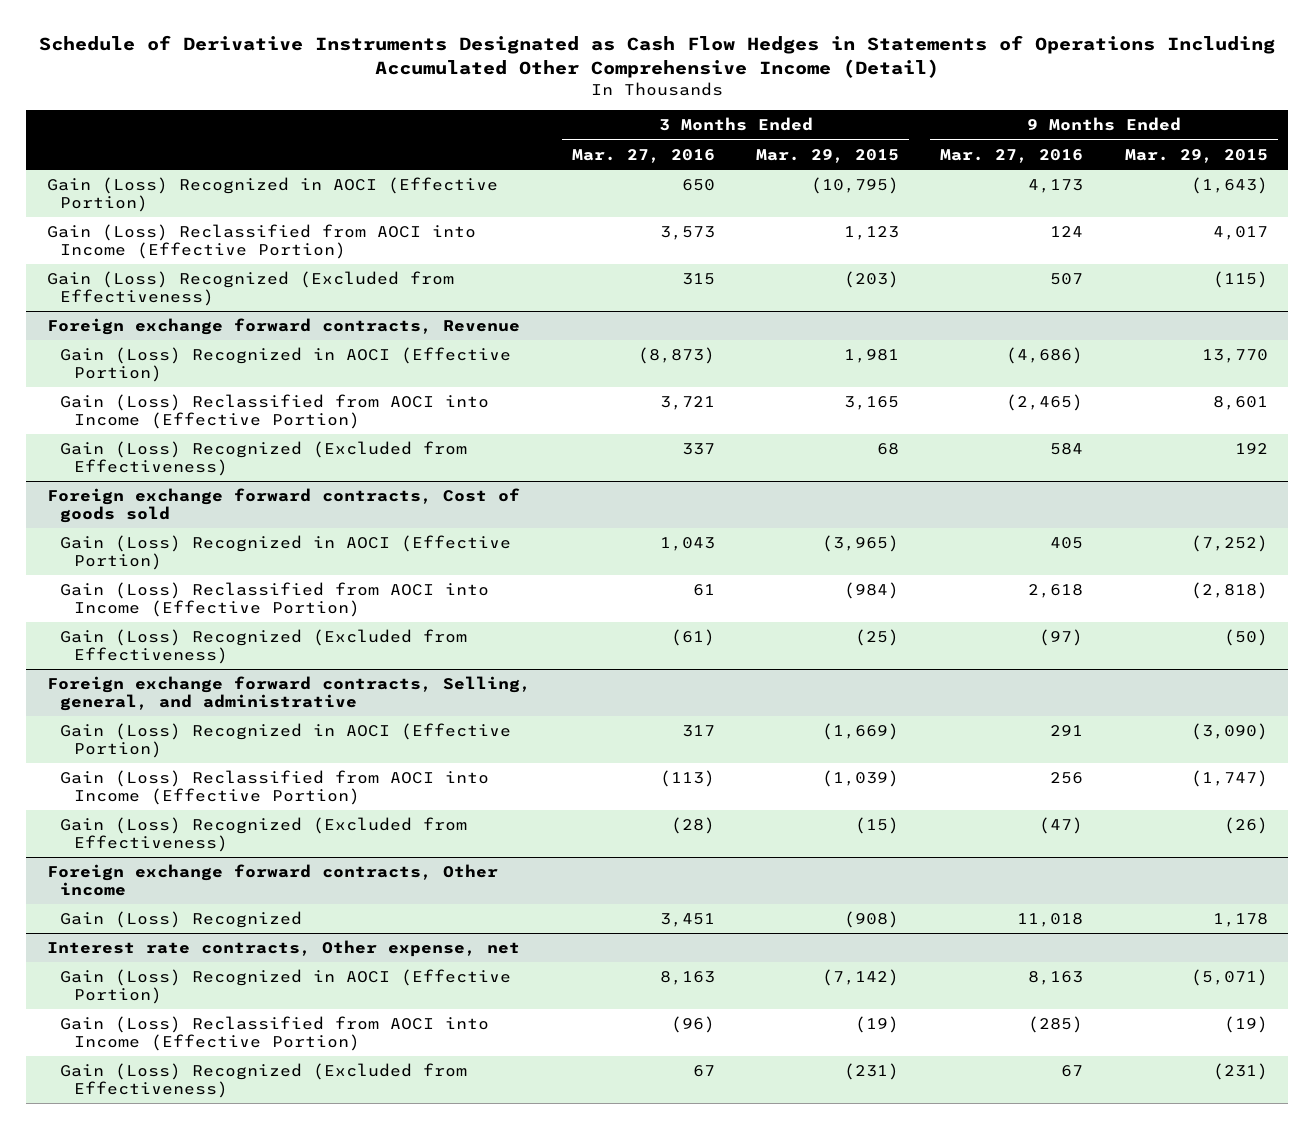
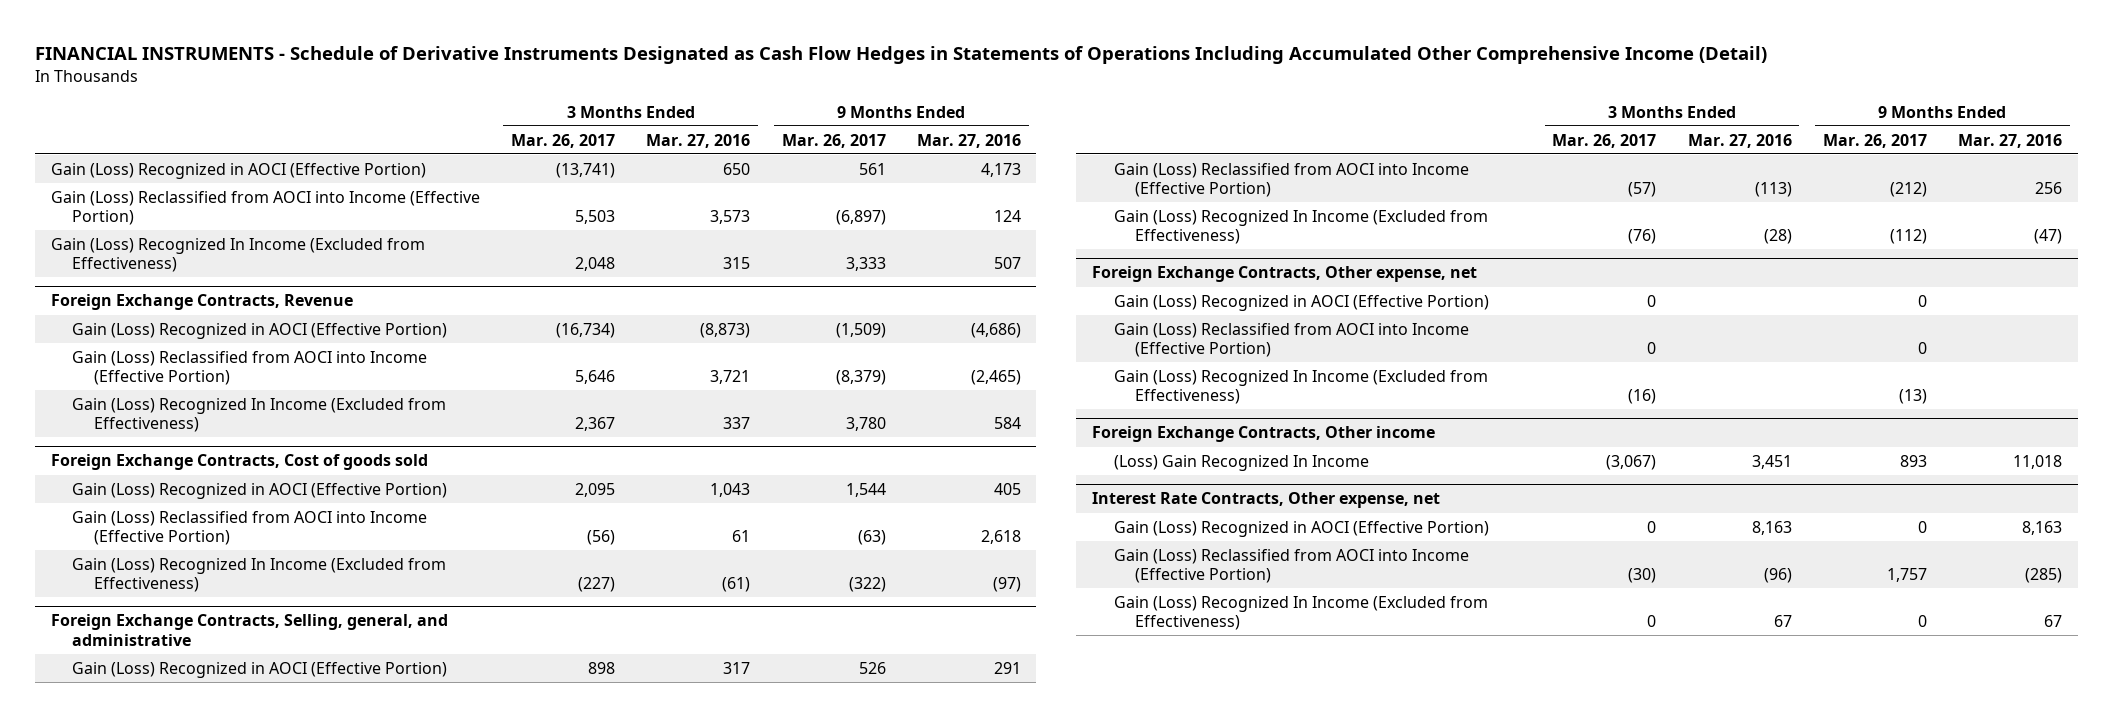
- Schedule of Derivative Instruments Designated as Cash Flow Hedges in Statements of Operations Including Accumulated Other Comprehensive Income (Detail)
+ FINANCIAL INSTRUMENTS - Schedule of Derivative Instruments Designated as Cash Flow Hedges in Statements of Operations Including Accumulated Other Comprehensive Income (Detail)
- | 3 Months Ended Mar. 27, 2016 | 3 Months Ended Mar. 29, 2015 | 9 Months Ended Mar. 27, 2016 | 9 Months Ended Mar. 29, 2015
+ | 3 Months Ended Mar. 26, 2017 | 3 Months Ended Mar. 27, 2016 | 9 Months Ended Mar. 26, 2017 | 9 Months Ended Mar. 27, 2016
- Gain (Loss) Recognized (Excluded from Effectiveness) | 315 | (203) | 507 | (115)
- Foreign exchange forward contracts, Revenue
+ Gain (Loss) Recognized In Income (Excluded from Effectiveness) | 2,048 | 315 | 3,333 | 507
+ Foreign Exchange Contracts, Revenue
- Gain (Loss) Recognized (Excluded from Effectiveness) | 337 | 68 | 584 | 192
- Foreign exchange forward contracts, Cost of goods sold
+ Gain (Loss) Recognized In Income (Excluded from Effectiveness) | 2,367 | 337 | 3,780 | 584
+ Foreign Exchange Contracts, Cost of goods sold
- Gain (Loss) Recognized (Excluded from Effectiveness) | (61) | (25) | (97) | (50)
- Foreign exchange forward contracts, Selling, general, and administrative
+ Gain (Loss) Recognized In Income (Excluded from Effectiveness) | (227) | (61) | (322) | (97)
+ Foreign Exchange Contracts, Selling, general, and administrative
- Gain (Loss) Recognized (Excluded from Effectiveness) | (28) | (15) | (47) | (26)
- Foreign exchange forward contracts, Other income
- Gain (Loss) Recognized | 3,451 | (908) | 11,018 | 1,178
- Interest rate contracts, Other expense, net
+ Gain (Loss) Recognized In Income (Excluded from Effectiveness) | (76) | (28) | (112) | (47)
+ Foreign Exchange Contracts, Other expense, net
+ Gain (Loss) Recognized in AOCI (Effective Portion) | 0 | | 0 |
+ Gain (Loss) Reclassified from AOCI into Income (Effective Portion) | 0 | | 0 |
+ Gain (Loss) Recognized In Income (Excluded from Effectiveness) | (16) | | (13) |
+ Foreign Exchange Contracts, Other income
+ (Loss) Gain Recognized In Income | (3,067) | 3,451 | 893 | 11,018
+ Interest Rate Contracts, Other expense, net
- Gain (Loss) Recognized (Excluded from Effectiveness) | 67 | (231) | 67 | (231)
+ Gain (Loss) Recognized In Income (Excluded from Effectiveness) | 0 | 67 | 0 | 67

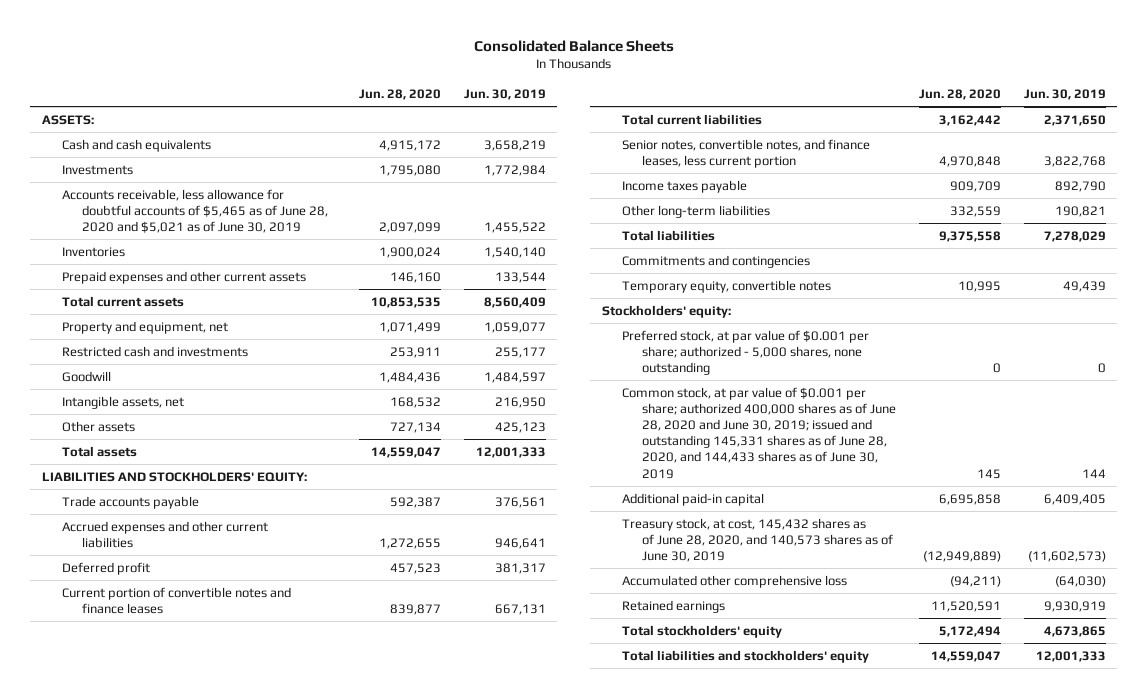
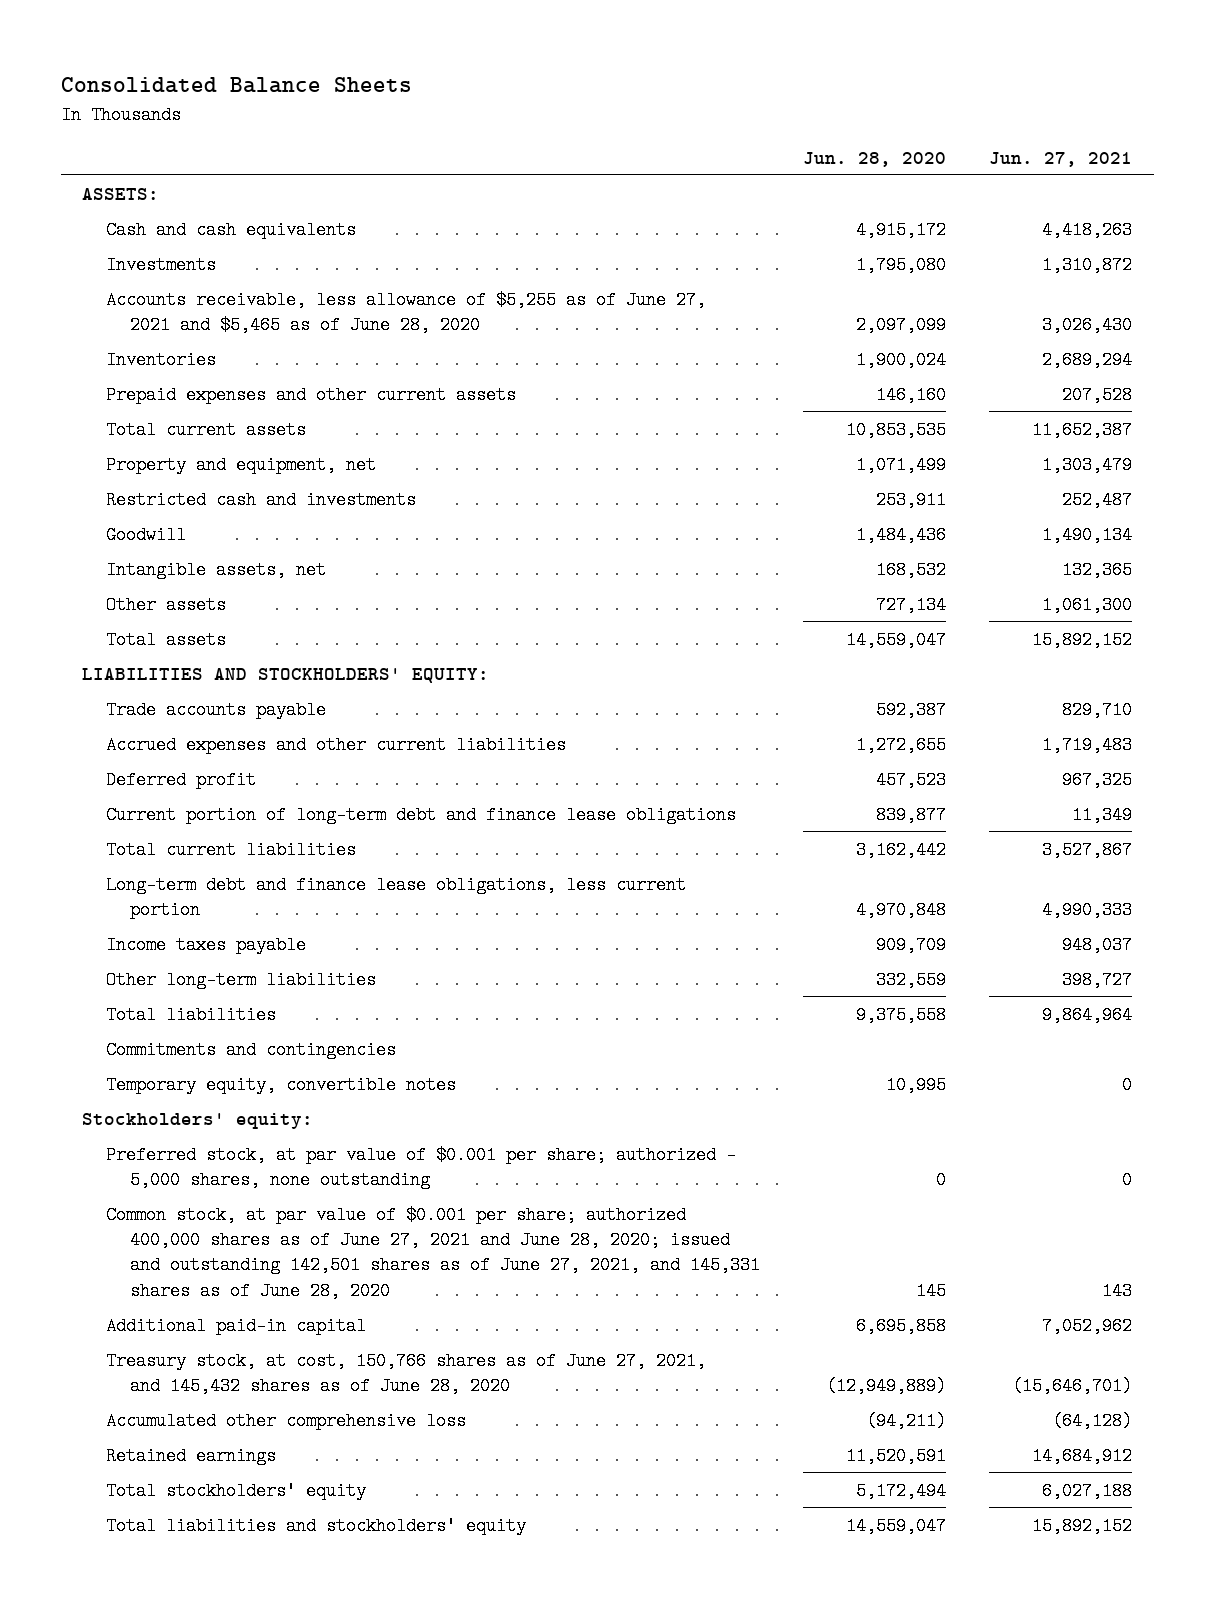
- | Jun. 28, 2020 | Jun. 30, 2019
+ | Jun. 28, 2020 | Jun. 27, 2021
- Accounts receivable, less allowance for doubtful accounts of $5,465 as of June 28, 2020 and $5,021 as of June 30, 2019 | 2,097,099 | 1,455,522
+ Accounts receivable, less allowance of $5,255 as of June 27, 2021 and $5,465 as of June 28, 2020 | 2,097,099 | 3,026,430
- Current portion of convertible notes and finance leases | 839,877 | 667,131
+ Current portion of long-term debt and finance lease obligations | 839,877 | 11,349
- Senior notes, convertible notes, and finance leases, less current portion | 4,970,848 | 3,822,768
+ Long-term debt and finance lease obligations, less current portion | 4,970,848 | 4,990,333
- Common stock, at par value of $0.001 per share; authorized 400,000 shares as of June 28, 2020 and June 30, 2019; issued and outstanding 145,331 shares as of June 28, 2020, and 144,433 shares as of June 30, 2019 | 145 | 144
+ Common stock, at par value of $0.001 per share; authorized 400,000 shares as of June 27, 2021 and June 28, 2020; issued and outstanding 142,501 shares as of June 27, 2021, and 145,331 shares as of June 28, 2020 | 145 | 143
- Treasury stock, at cost, 145,432 shares as of June 28, 2020, and 140,573 shares as of June 30, 2019 | (12,949,889) | (11,602,573)
+ Treasury stock, at cost, 150,766 shares as of June 27, 2021, and 145,432 shares as of June 28, 2020 | (12,949,889) | (15,646,701)

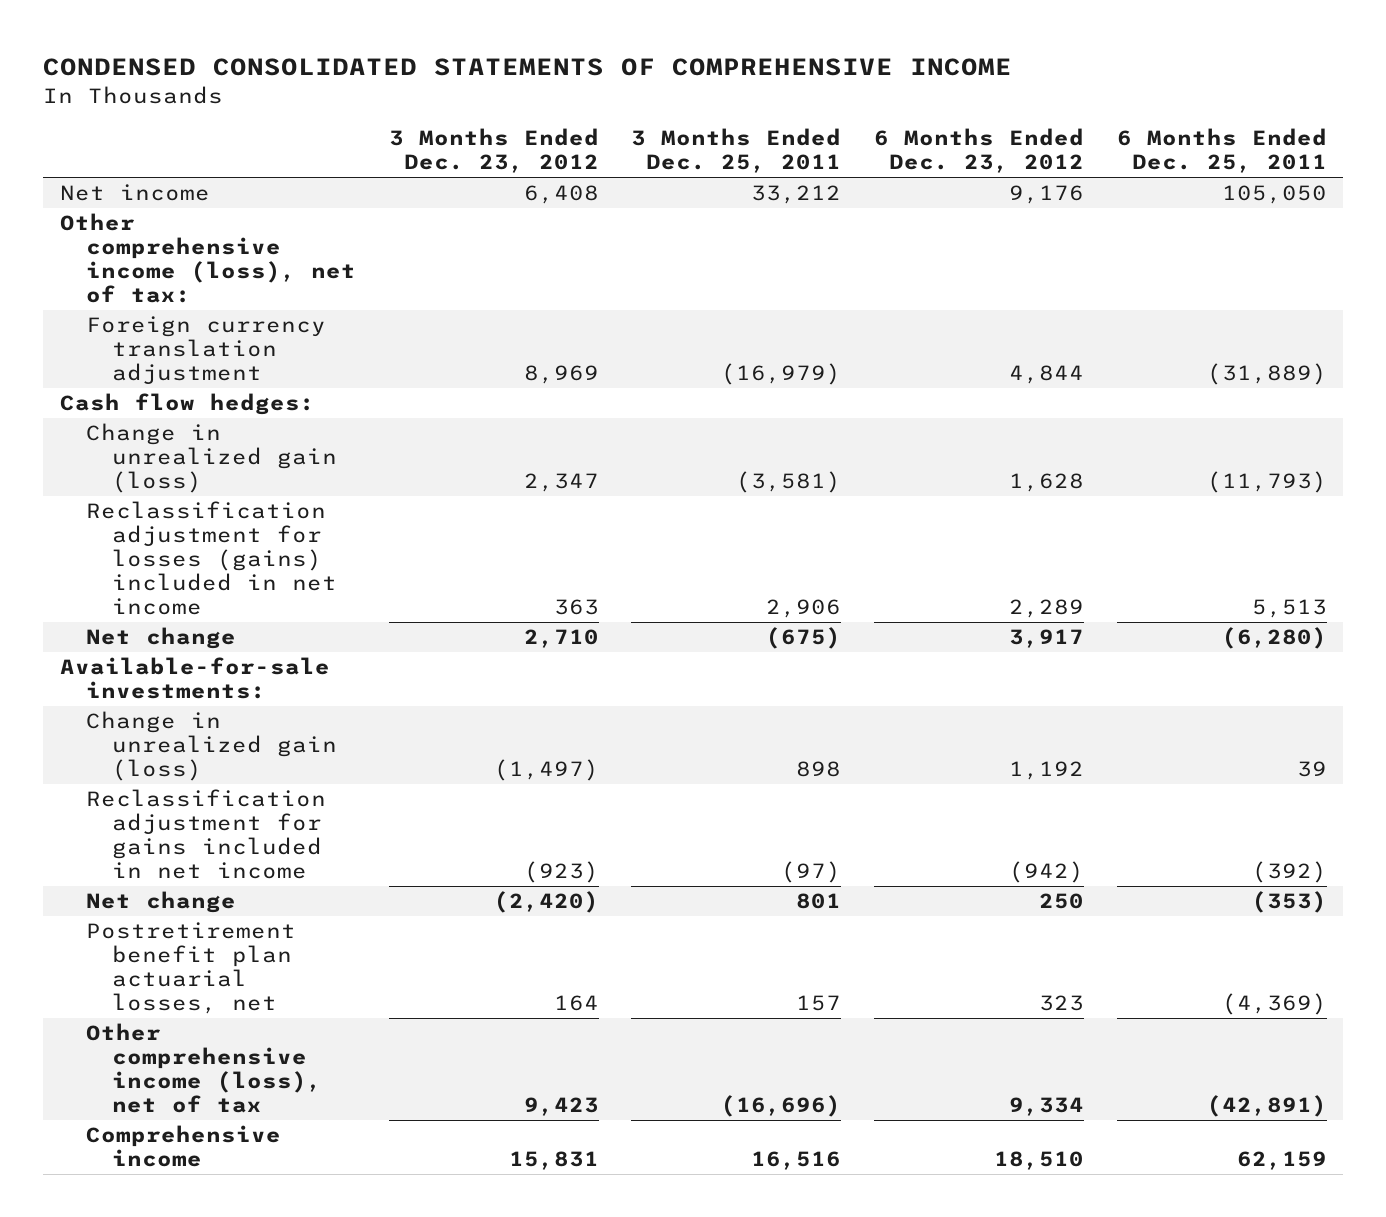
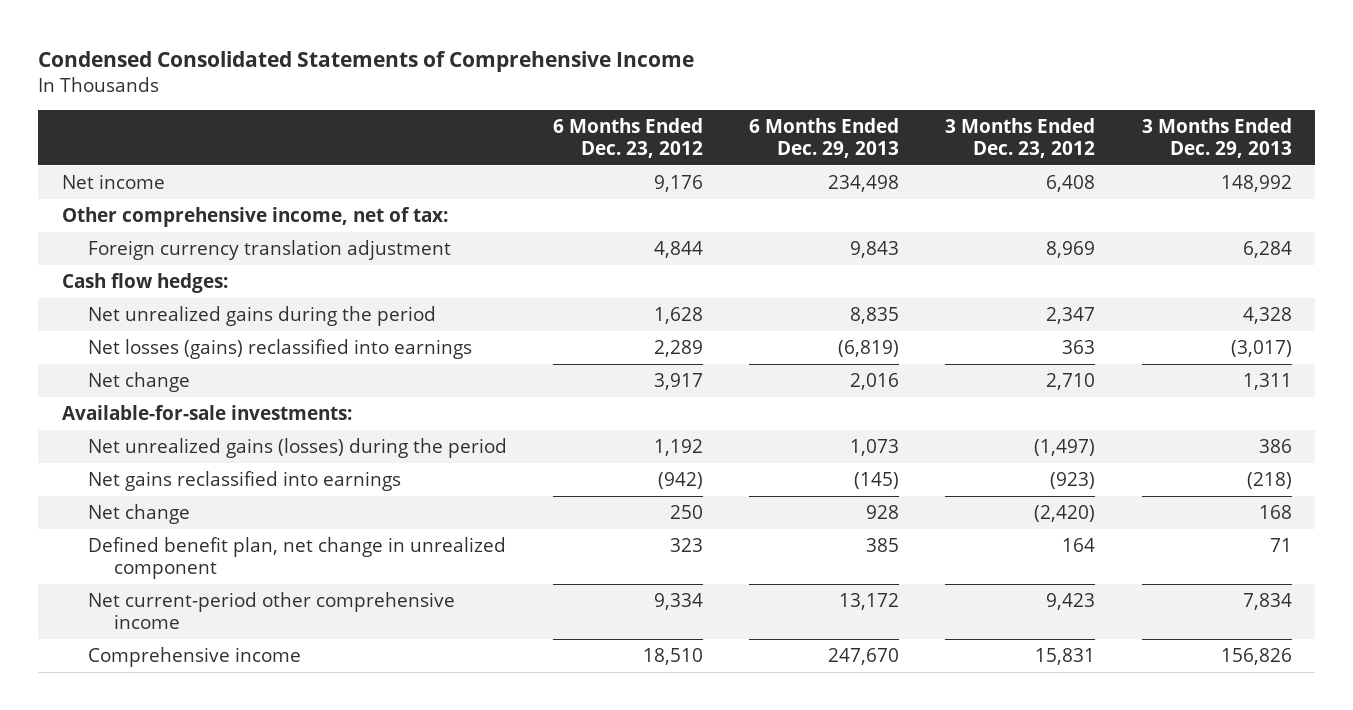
- CONDENSED CONSOLIDATED STATEMENTS OF COMPREHENSIVE INCOME
+ Condensed Consolidated Statements of Comprehensive Income
- | 3 Months Ended Dec. 23, 2012 | 3 Months Ended Dec. 25, 2011 | 6 Months Ended Dec. 23, 2012 | 6 Months Ended Dec. 25, 2011
+ | 6 Months Ended Dec. 23, 2012 | 6 Months Ended Dec. 29, 2013 | 3 Months Ended Dec. 23, 2012 | 3 Months Ended Dec. 29, 2013
- Other comprehensive income (loss), net of tax:
+ Other comprehensive income, net of tax:
- Change in unrealized gain (loss) | 2,347 | (3,581) | 1,628 | (11,793)
- Reclassification adjustment for losses (gains) included in net income | 363 | 2,906 | 2,289 | 5,513
+ Net unrealized gains during the period | 1,628 | 8,835 | 2,347 | 4,328
+ Net losses (gains) reclassified into earnings | 2,289 | (6,819) | 363 | (3,017)
- Change in unrealized gain (loss) | (1,497) | 898 | 1,192 | 39
- Reclassification adjustment for gains included in net income | (923) | (97) | (942) | (392)
+ Net unrealized gains (losses) during the period | 1,192 | 1,073 | (1,497) | 386
+ Net gains reclassified into earnings | (942) | (145) | (923) | (218)
- Postretirement benefit plan actuarial losses, net | 164 | 157 | 323 | (4,369)
- Other comprehensive income (loss), net of tax | 9,423 | (16,696) | 9,334 | (42,891)
+ Defined benefit plan, net change in unrealized component | 323 | 385 | 164 | 71
+ Net current-period other comprehensive income | 9,334 | 13,172 | 9,423 | 7,834

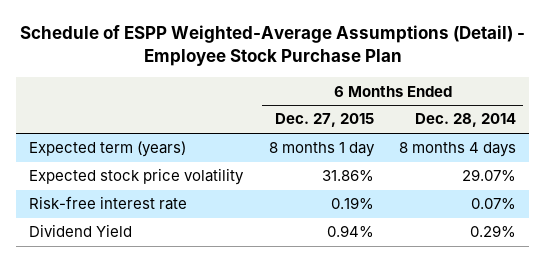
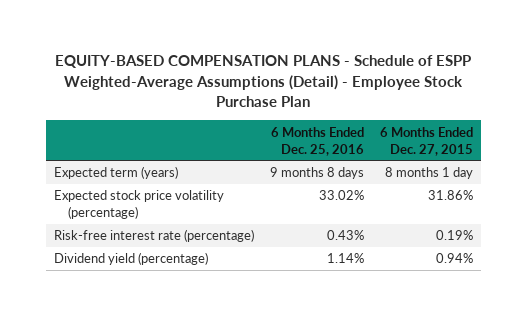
- Schedule of ESPP Weighted-Average Assumptions (Detail) - Employee Stock Purchase Plan
+ EQUITY-BASED COMPENSATION PLANS - Schedule of ESPP Weighted-Average Assumptions (Detail) - Employee Stock Purchase Plan
- | 6 Months Ended Dec. 27, 2015 | 6 Months Ended Dec. 28, 2014
+ | 6 Months Ended Dec. 25, 2016 | 6 Months Ended Dec. 27, 2015
- Expected stock price volatility | 31.86% | 29.07%
- Risk-free interest rate | 0.19% | 0.07%
- Dividend Yield | 0.94% | 0.29%
+ Expected stock price volatility (percentage) | 33.02% | 31.86%
+ Risk-free interest rate (percentage) | 0.43% | 0.19%
+ Dividend yield (percentage) | 1.14% | 0.94%

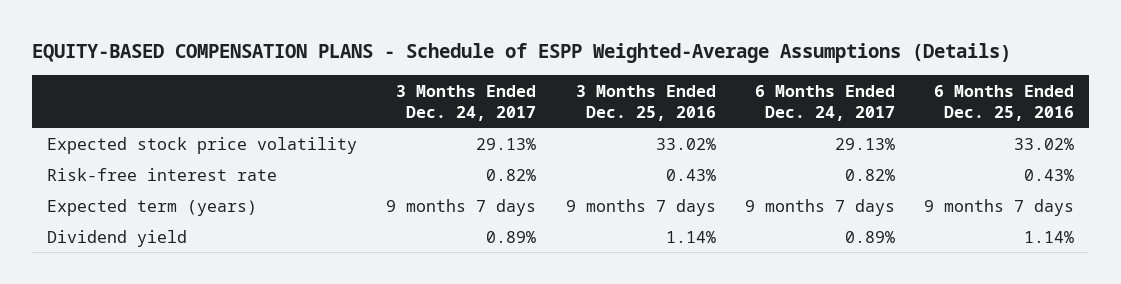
- EQUITY-BASED COMPENSATION PLANS - Schedule of ESPP Weighted-Average Assumptions (Detail) - Employee Stock Purchase Plan
+ EQUITY-BASED COMPENSATION PLANS - Schedule of ESPP Weighted-Average Assumptions (Details)
- | 6 Months Ended Dec. 25, 2016 | 6 Months Ended Dec. 27, 2015
+ | 3 Months Ended Dec. 24, 2017 | 3 Months Ended Dec. 25, 2016 | 6 Months Ended Dec. 24, 2017 | 6 Months Ended Dec. 25, 2016
- Expected term (years) | 9 months 8 days | 8 months 1 day
- Expected stock price volatility (percentage) | 33.02% | 31.86%
- Risk-free interest rate (percentage) | 0.43% | 0.19%
- Dividend yield (percentage) | 1.14% | 0.94%
+ Expected stock price volatility | 29.13% | 33.02% | 29.13% | 33.02%
+ Risk-free interest rate | 0.82% | 0.43% | 0.82% | 0.43%
+ Expected term (years) | 9 months 7 days | 9 months 7 days | 9 months 7 days | 9 months 7 days
+ Dividend yield | 0.89% | 1.14% | 0.89% | 1.14%

